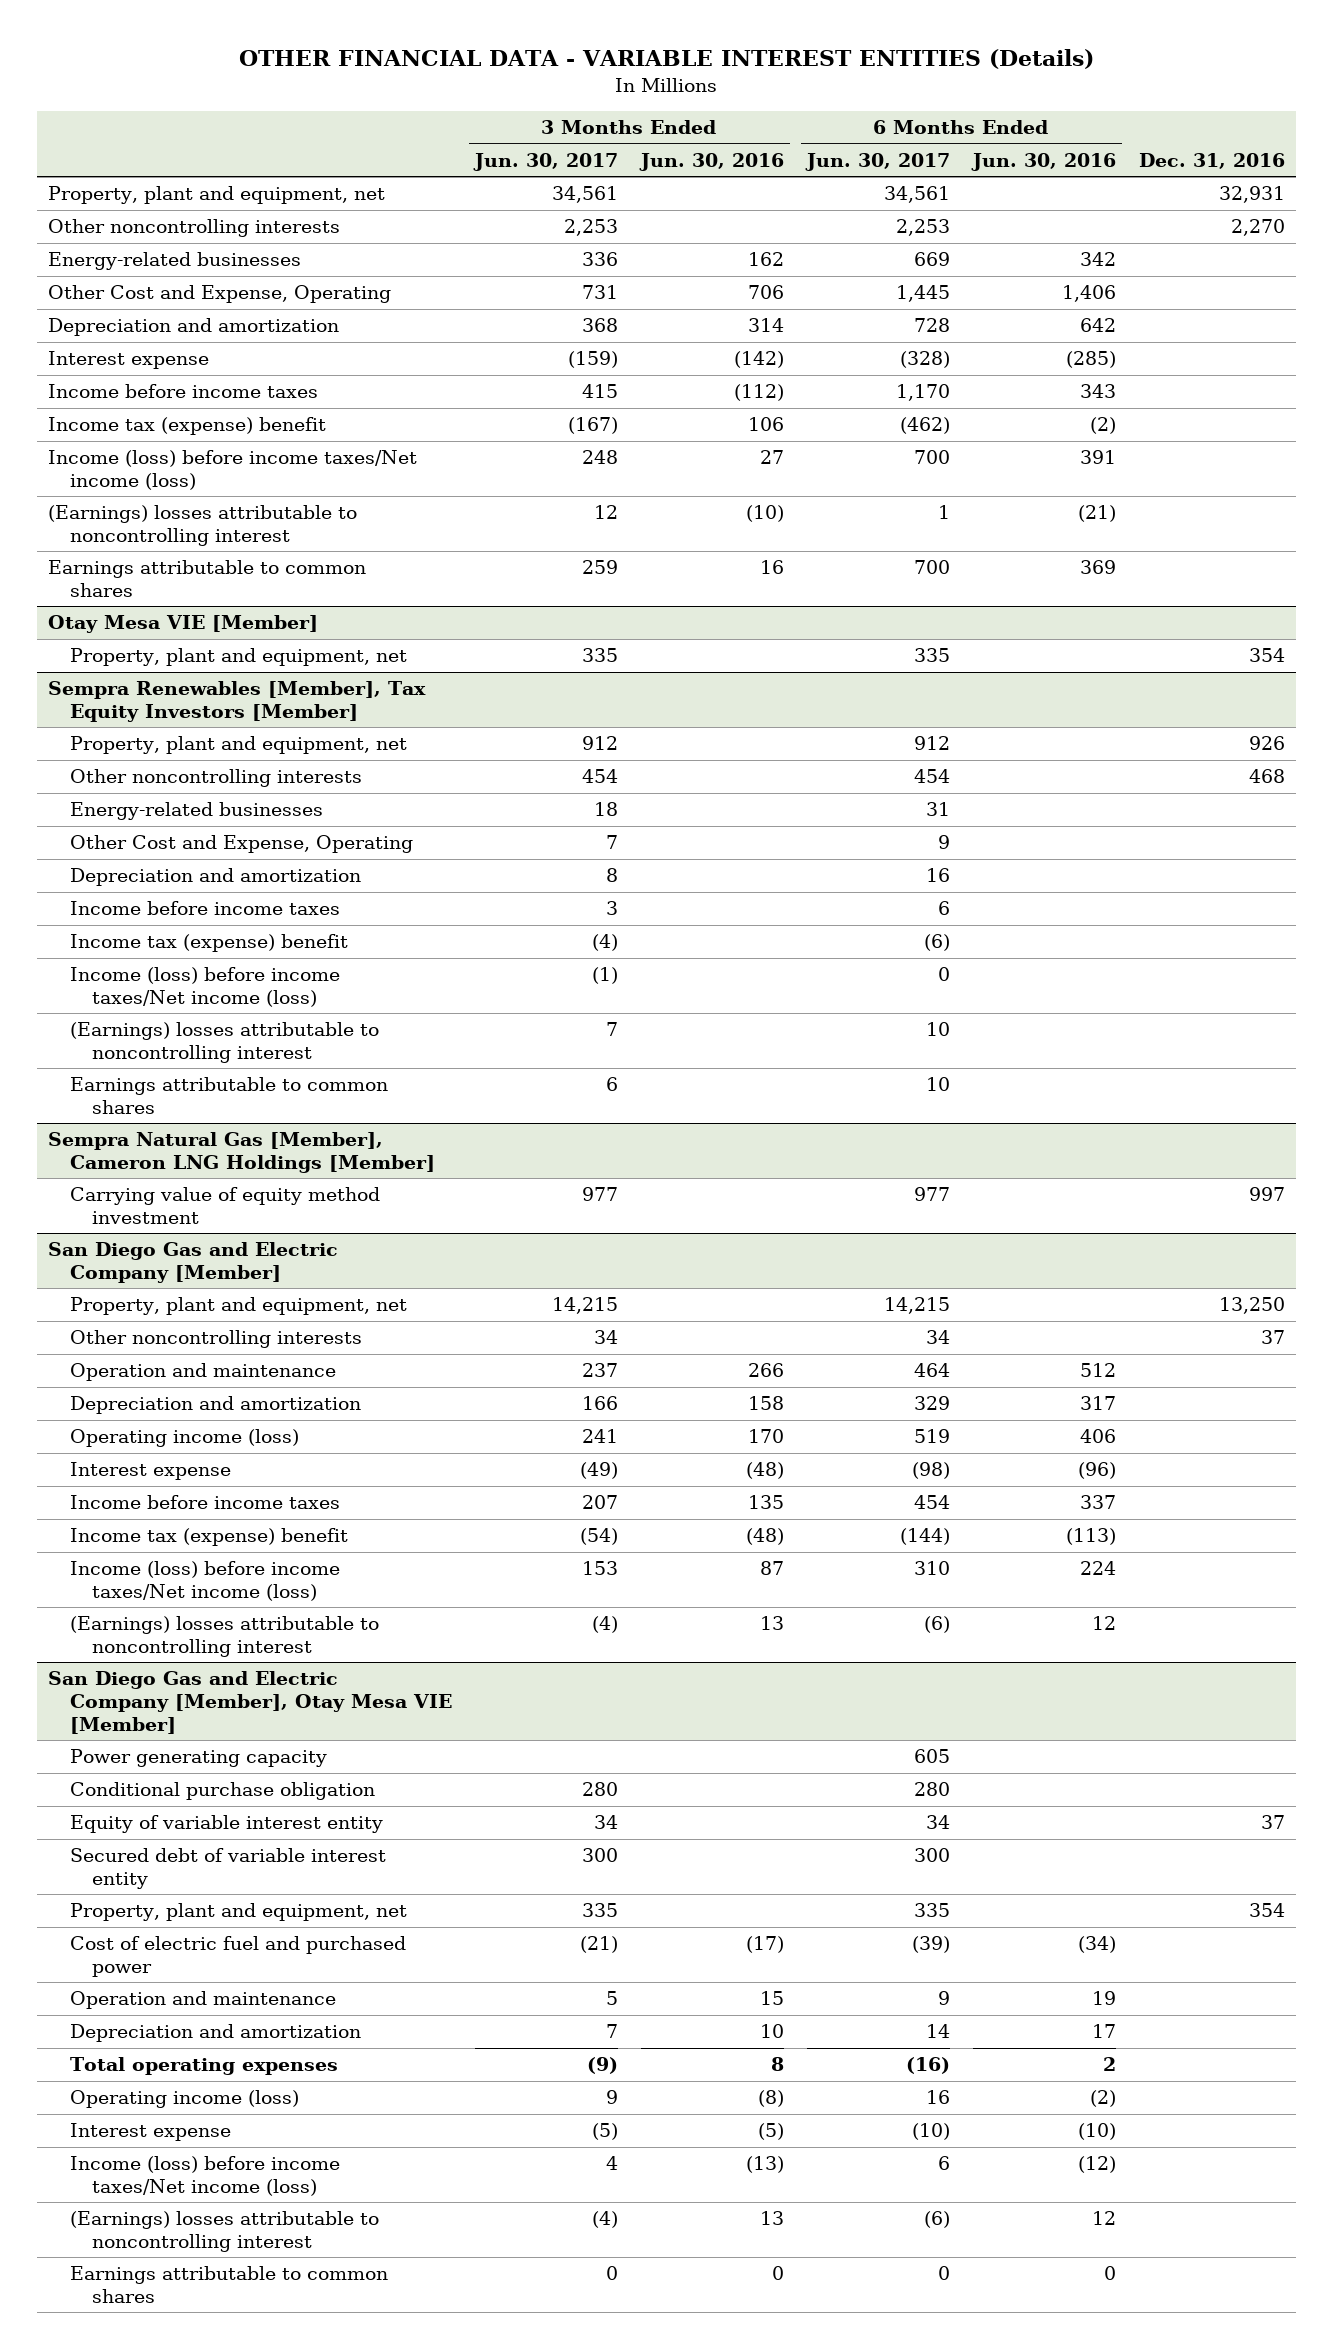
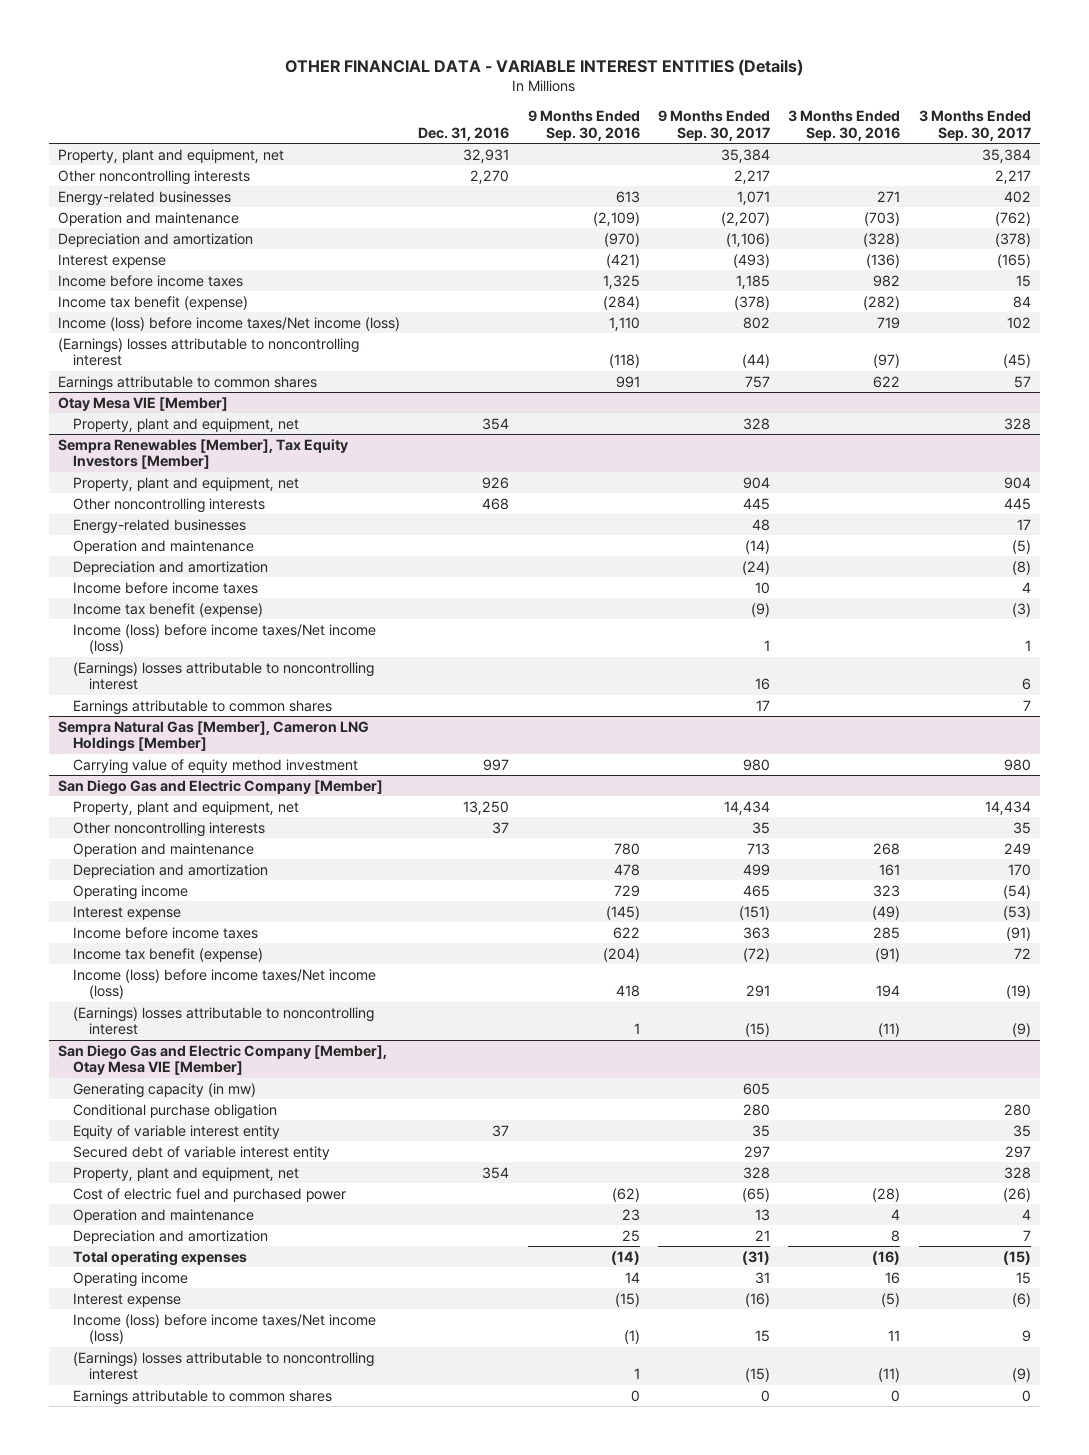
- | 3 Months Ended Jun. 30, 2017 | 3 Months Ended Jun. 30, 2016 | 6 Months Ended Jun. 30, 2017 | 6 Months Ended Jun. 30, 2016 | Dec. 31, 2016
+ | Dec. 31, 2016 | 9 Months Ended Sep. 30, 2016 | 9 Months Ended Sep. 30, 2017 | 3 Months Ended Sep. 30, 2016 | 3 Months Ended Sep. 30, 2017
- Other Cost and Expense, Operating | 731 | 706 | 1,445 | 1,406 |
+ Operation and maintenance | | (2,109) | (2,207) | (703) | (762)
- Income tax (expense) benefit | (167) | 106 | (462) | (2) |
+ Income tax benefit (expense) | | (284) | (378) | (282) | 84
@ Sempra Renewables [Member], Tax Equity Investors [Member]
- Other Cost and Expense, Operating | 7 | | 9 | |
+ Operation and maintenance | | | (14) | | (5)
- Income tax (expense) benefit | (4) | | (6) | |
+ Income tax benefit (expense) | | | (9) | | (3)
@ San Diego Gas and Electric Company [Member]
- Operating income (loss) | 241 | 170 | 519 | 406 |
+ Operating income | | 729 | 465 | 323 | (54)
- Income tax (expense) benefit | (54) | (48) | (144) | (113) |
+ Income tax benefit (expense) | | (204) | (72) | (91) | 72
@ San Diego Gas and Electric Company [Member], Otay Mesa VIE [Member]
- Power generating capacity | | | 605 | |
+ Generating capacity (in mw) | | | 605 | |
- Operating income (loss) | 9 | (8) | 16 | (2) |
+ Operating income | | 14 | 31 | 16 | 15

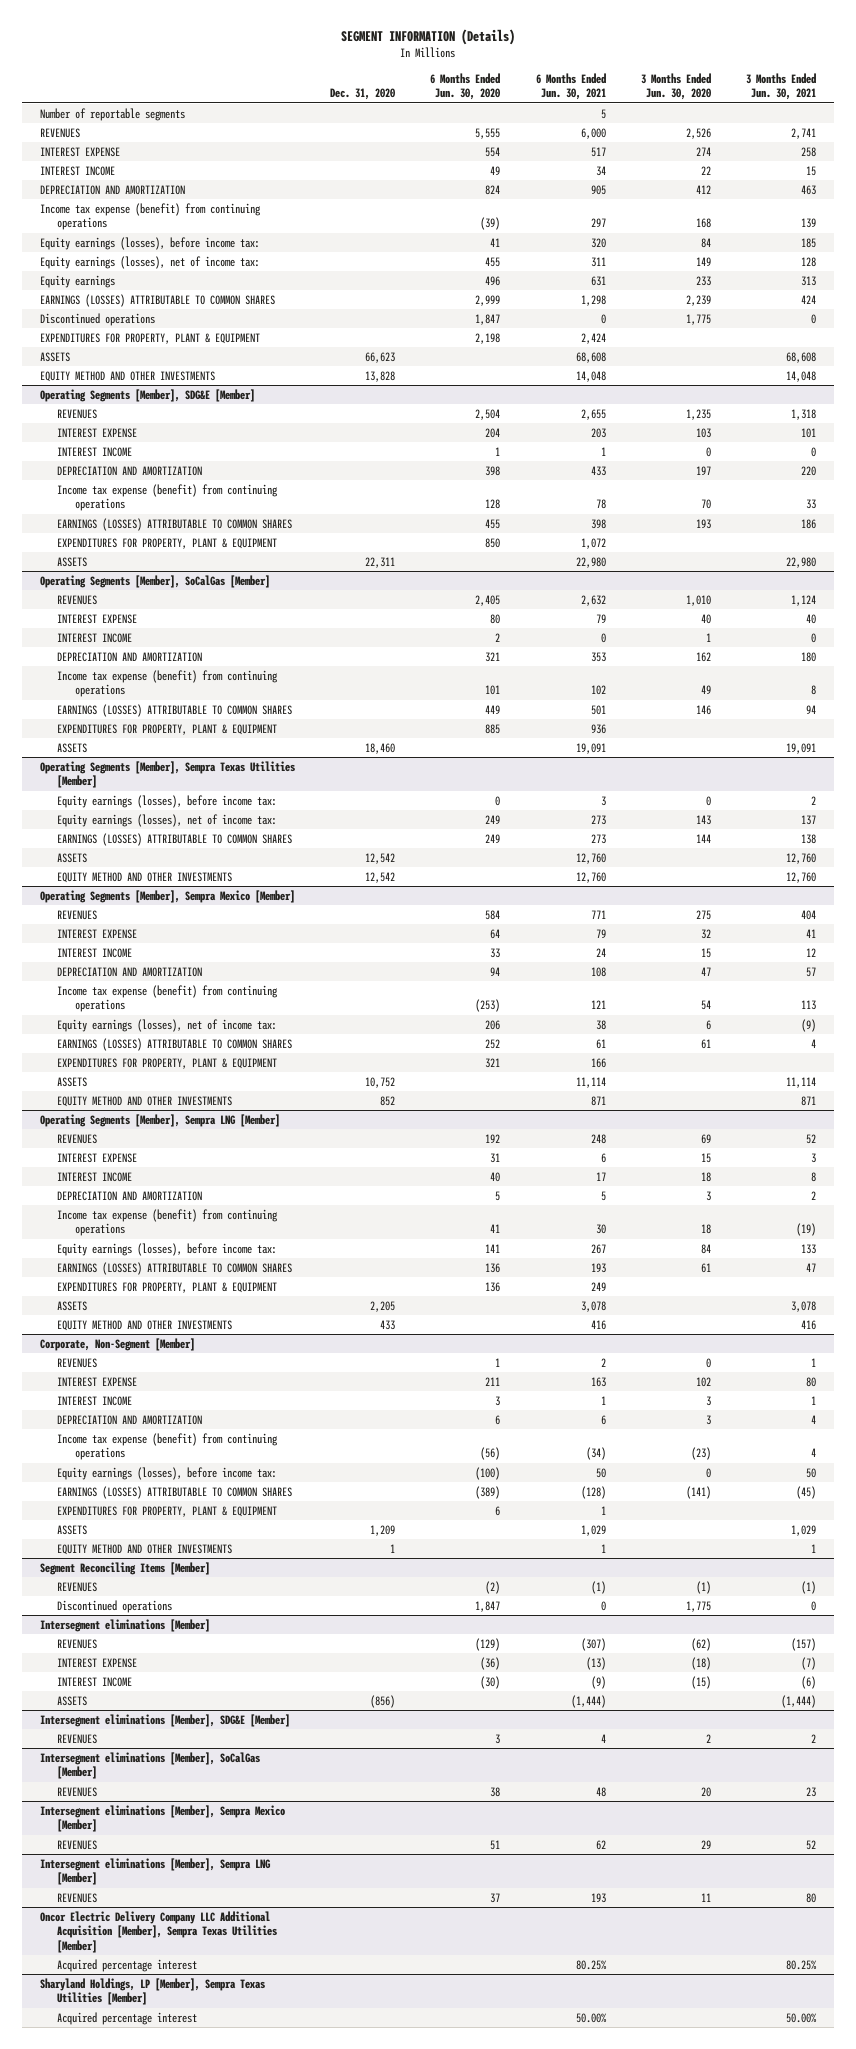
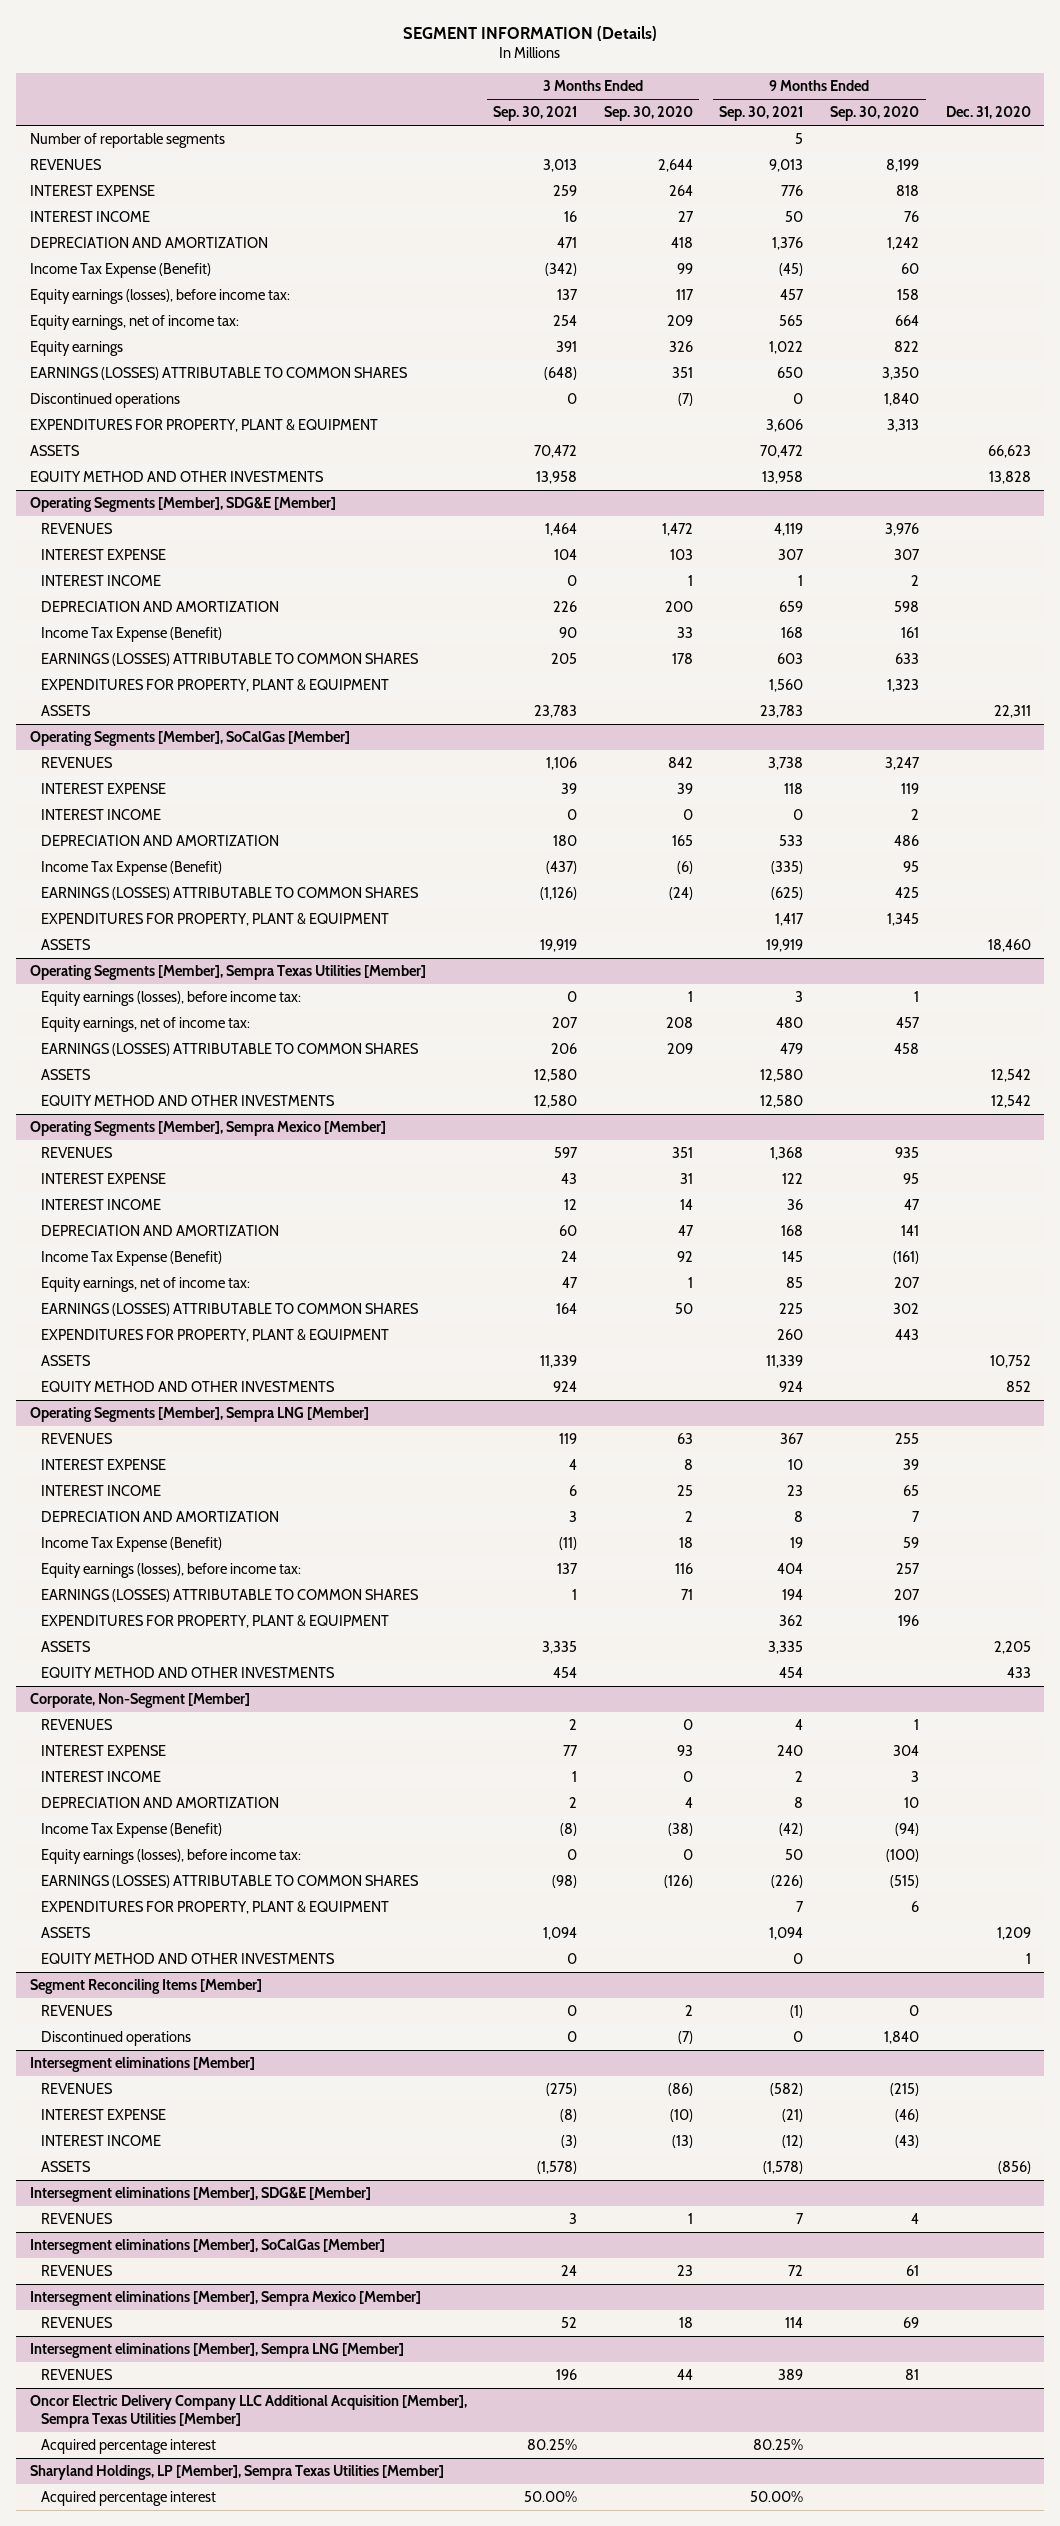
- | Dec. 31, 2020 | 6 Months Ended Jun. 30, 2020 | 6 Months Ended Jun. 30, 2021 | 3 Months Ended Jun. 30, 2020 | 3 Months Ended Jun. 30, 2021
+ | 3 Months Ended Sep. 30, 2021 | 3 Months Ended Sep. 30, 2020 | 9 Months Ended Sep. 30, 2021 | 9 Months Ended Sep. 30, 2020 | Dec. 31, 2020
- Income tax expense (benefit) from continuing operations | | (39) | 297 | 168 | 139
+ Income Tax Expense (Benefit) | (342) | 99 | (45) | 60 |
- Equity earnings (losses), net of income tax: | | 455 | 311 | 149 | 128
+ Equity earnings, net of income tax: | 254 | 209 | 565 | 664 |
@ Operating Segments [Member], SDG&E [Member]
- Income tax expense (benefit) from continuing operations | | 128 | 78 | 70 | 33
+ Income Tax Expense (Benefit) | 90 | 33 | 168 | 161 |
@ Operating Segments [Member], SoCalGas [Member]
- Income tax expense (benefit) from continuing operations | | 101 | 102 | 49 | 8
+ Income Tax Expense (Benefit) | (437) | (6) | (335) | 95 |
@ Operating Segments [Member], Sempra Texas Utilities [Member]
- Equity earnings (losses), net of income tax: | | 249 | 273 | 143 | 137
+ Equity earnings, net of income tax: | 207 | 208 | 480 | 457 |
@ Operating Segments [Member], Sempra Mexico [Member]
- Income tax expense (benefit) from continuing operations | | (253) | 121 | 54 | 113
- Equity earnings (losses), net of income tax: | | 206 | 38 | 6 | (9)
+ Income Tax Expense (Benefit) | 24 | 92 | 145 | (161) |
+ Equity earnings, net of income tax: | 47 | 1 | 85 | 207 |
@ Operating Segments [Member], Sempra LNG [Member]
- Income tax expense (benefit) from continuing operations | | 41 | 30 | 18 | (19)
+ Income Tax Expense (Benefit) | (11) | 18 | 19 | 59 |
@ Corporate, Non-Segment [Member]
- Income tax expense (benefit) from continuing operations | | (56) | (34) | (23) | 4
+ Income Tax Expense (Benefit) | (8) | (38) | (42) | (94) |

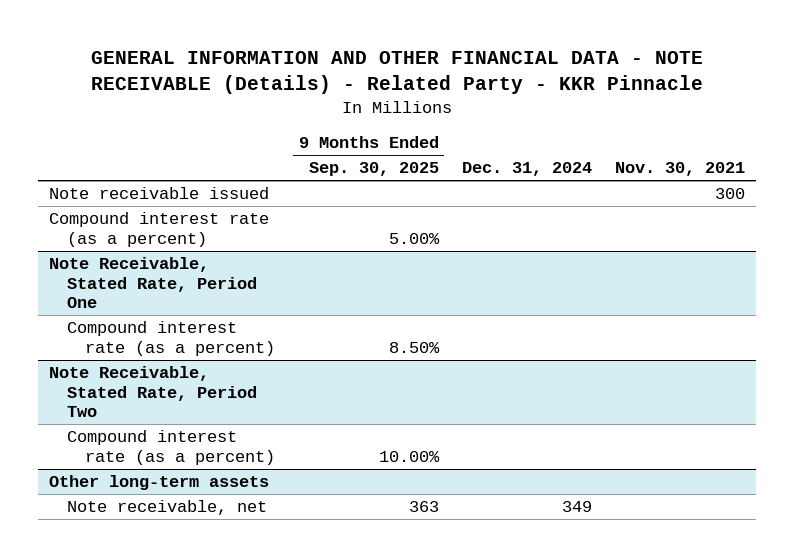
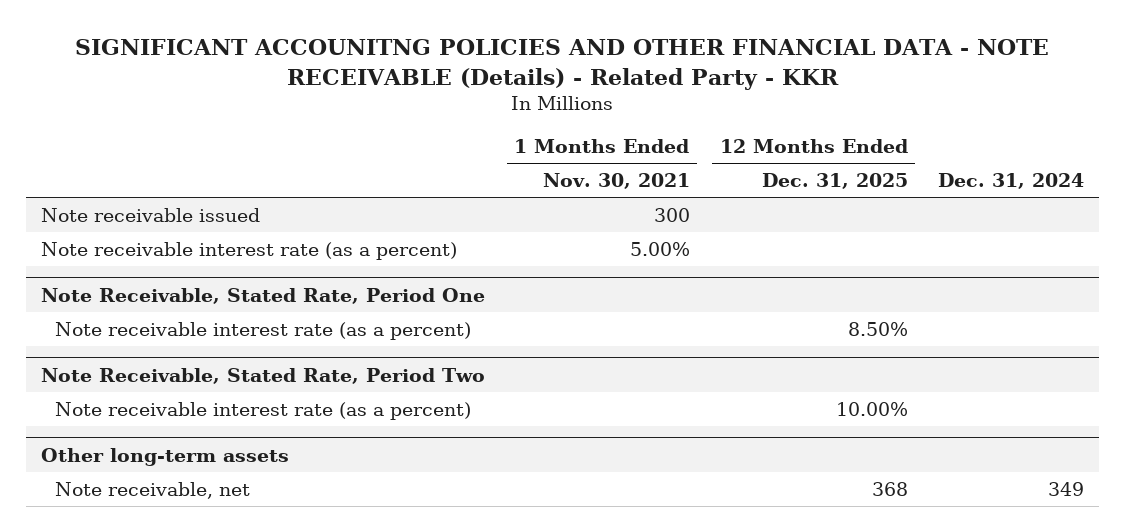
- GENERAL INFORMATION AND OTHER FINANCIAL DATA - NOTE RECEIVABLE (Details) - Related Party - KKR Pinnacle
+ SIGNIFICANT ACCOUNITNG POLICIES AND OTHER FINANCIAL DATA - NOTE RECEIVABLE (Details) - Related Party - KKR
- | 9 Months Ended Sep. 30, 2025 | Dec. 31, 2024 | Nov. 30, 2021
+ | 1 Months Ended Nov. 30, 2021 | 12 Months Ended Dec. 31, 2025 | Dec. 31, 2024
- Compound interest rate (as a percent) | 5.00% | |
+ Note receivable interest rate (as a percent) | 5.00% | |
@ Note Receivable, Stated Rate, Period One
- Compound interest rate (as a percent) | 8.50% | |
+ Note receivable interest rate (as a percent) | | 8.50% |
@ Note Receivable, Stated Rate, Period Two
- Compound interest rate (as a percent) | 10.00% | |
+ Note receivable interest rate (as a percent) | | 10.00% |

